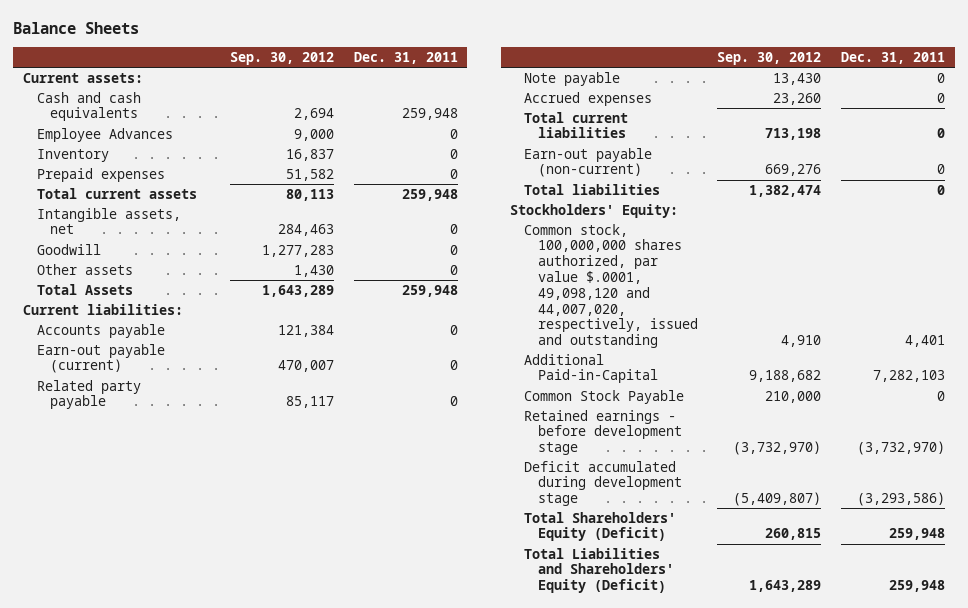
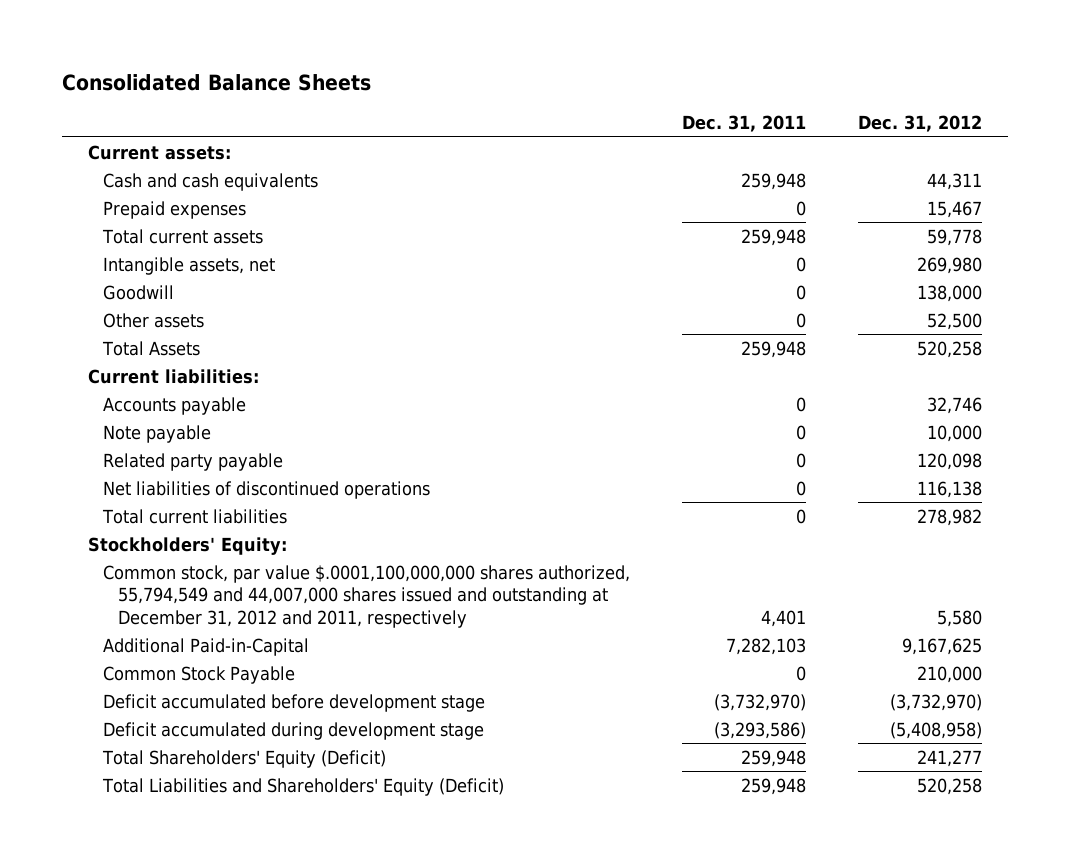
- Balance Sheets
+ Consolidated Balance Sheets
- | Sep. 30, 2012 | Dec. 31, 2011
+ | Dec. 31, 2011 | Dec. 31, 2012
- Employee Advances | 9,000 | 0
- Inventory | 16,837 | 0
- Earn-out payable (current) | 470,007 | 0
- Accrued expenses | 23,260 | 0
moved down: Related party payable | 0 | 120,098
+ Net liabilities of discontinued operations | 0 | 116,138
- Earn-out payable (non-current) | 669,276 | 0
- Total liabilities | 1,382,474 | 0
- Common stock, 100,000,000 shares authorized, par value $.0001, 49,098,120 and 44,007,020, respectively, issued and outstanding | 4,910 | 4,401
+ Common stock, par value $.0001,100,000,000 shares authorized, 55,794,549 and 44,007,000 shares issued and outstanding at December 31, 2012 and 2011, respectively | 4,401 | 5,580
- Retained earnings - before development stage | (3,732,970) | (3,732,970)
+ Deficit accumulated before development stage | (3,732,970) | (3,732,970)

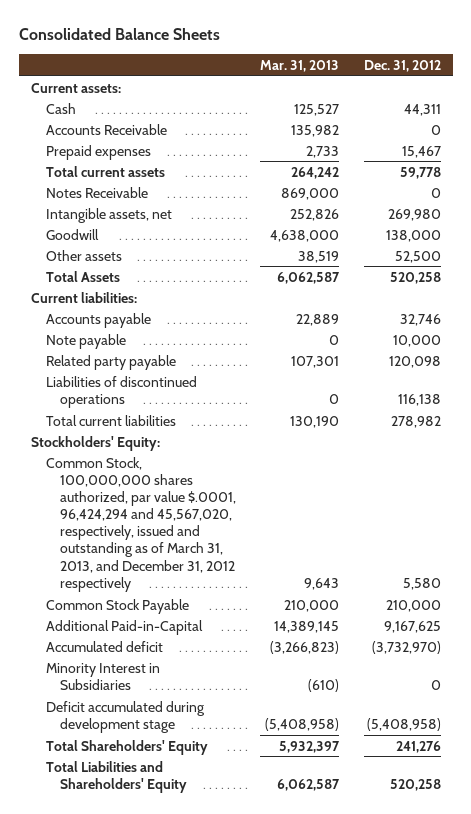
- | Dec. 31, 2011 | Dec. 31, 2012
+ | Mar. 31, 2013 | Dec. 31, 2012
- Cash and cash equivalents | 259,948 | 44,311
+ Cash | 125,527 | 44,311
+ Accounts Receivable | 135,982 | 0
+ Notes Receivable | 869,000 | 0
- Net liabilities of discontinued operations | 0 | 116,138
+ Liabilities of discontinued operations | 0 | 116,138
- Common stock, par value $.0001,100,000,000 shares authorized, 55,794,549 and 44,007,000 shares issued and outstanding at December 31, 2012 and 2011, respectively | 4,401 | 5,580
+ Common Stock, 100,000,000 shares authorized, par value $.0001, 96,424,294 and 45,567,020, respectively, issued and outstanding as of March 31, 2013, and December 31, 2012 respectively | 9,643 | 5,580
- Deficit accumulated before development stage | (3,732,970) | (3,732,970)
moved down: Additional Paid-in-Capital | 14,389,145 | 9,167,625
+ Accumulated deficit | (3,266,823) | (3,732,970)
+ Minority Interest in Subsidiaries | (610) | 0
- Total Shareholders' Equity (Deficit) | 259,948 | 241,277
- Total Liabilities and Shareholders' Equity (Deficit) | 259,948 | 520,258
+ Total Shareholders' Equity | 5,932,397 | 241,276
+ Total Liabilities and Shareholders' Equity | 6,062,587 | 520,258

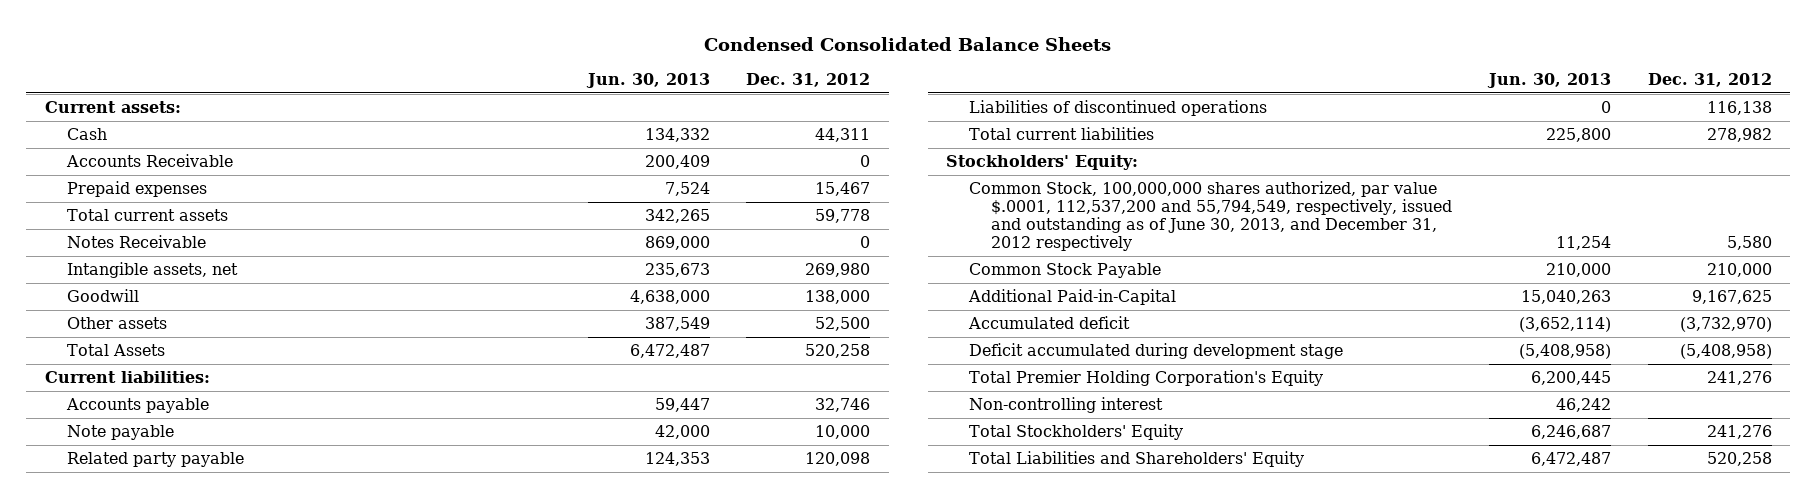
- Consolidated Balance Sheets
+ Condensed Consolidated Balance Sheets
- | Mar. 31, 2013 | Dec. 31, 2012
+ | Jun. 30, 2013 | Dec. 31, 2012
- Common Stock, 100,000,000 shares authorized, par value $.0001, 96,424,294 and 45,567,020, respectively, issued and outstanding as of March 31, 2013, and December 31, 2012 respectively | 9,643 | 5,580
+ Common Stock, 100,000,000 shares authorized, par value $.0001, 112,537,200 and 55,794,549, respectively, issued and outstanding as of June 30, 2013, and December 31, 2012 respectively | 11,254 | 5,580
- Minority Interest in Subsidiaries | (610) | 0
- Total Shareholders' Equity | 5,932,397 | 241,276
+ Total Premier Holding Corporation's Equity | 6,200,445 | 241,276
+ Non-controlling interest | 46,242 |
+ Total Stockholders' Equity | 6,246,687 | 241,276

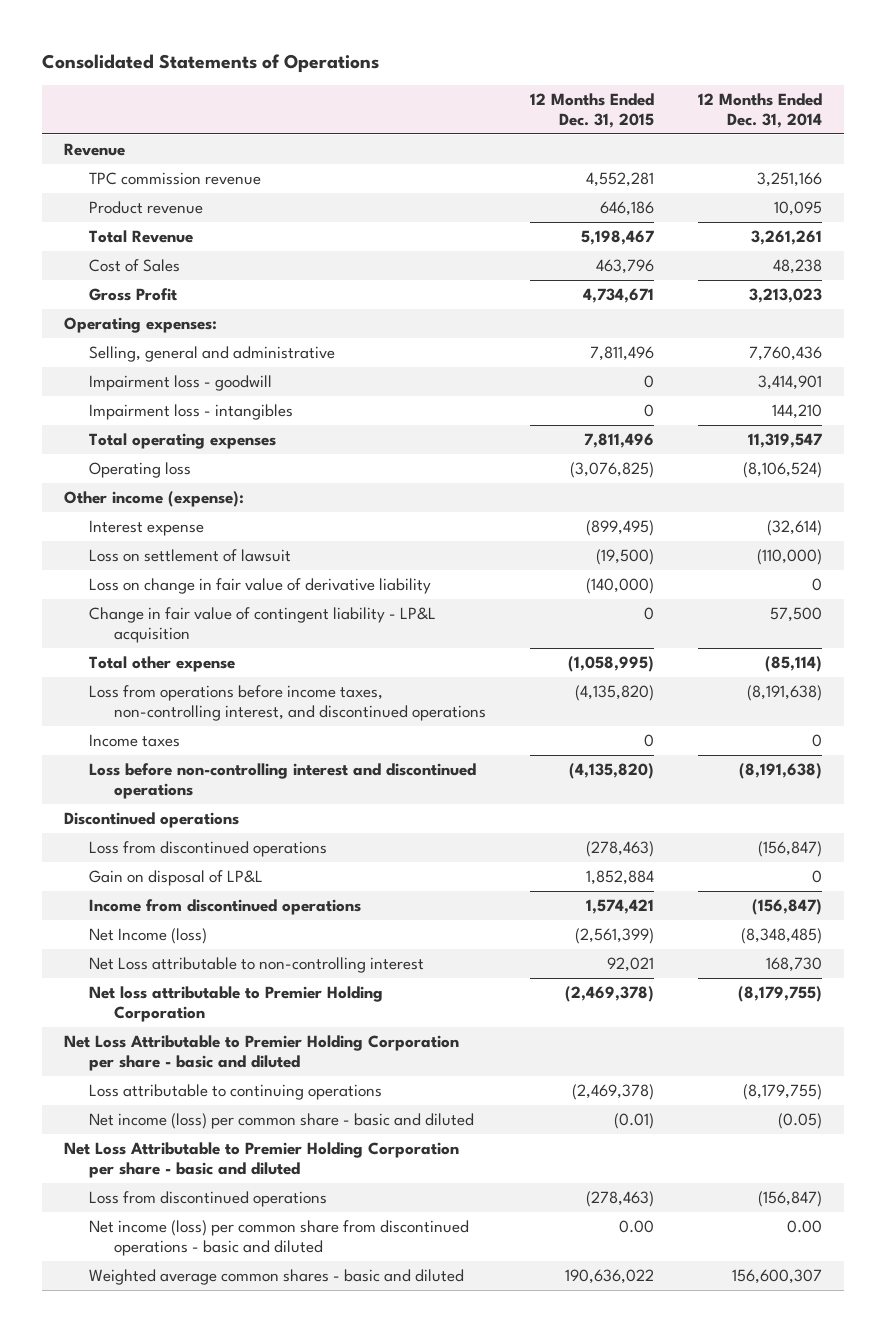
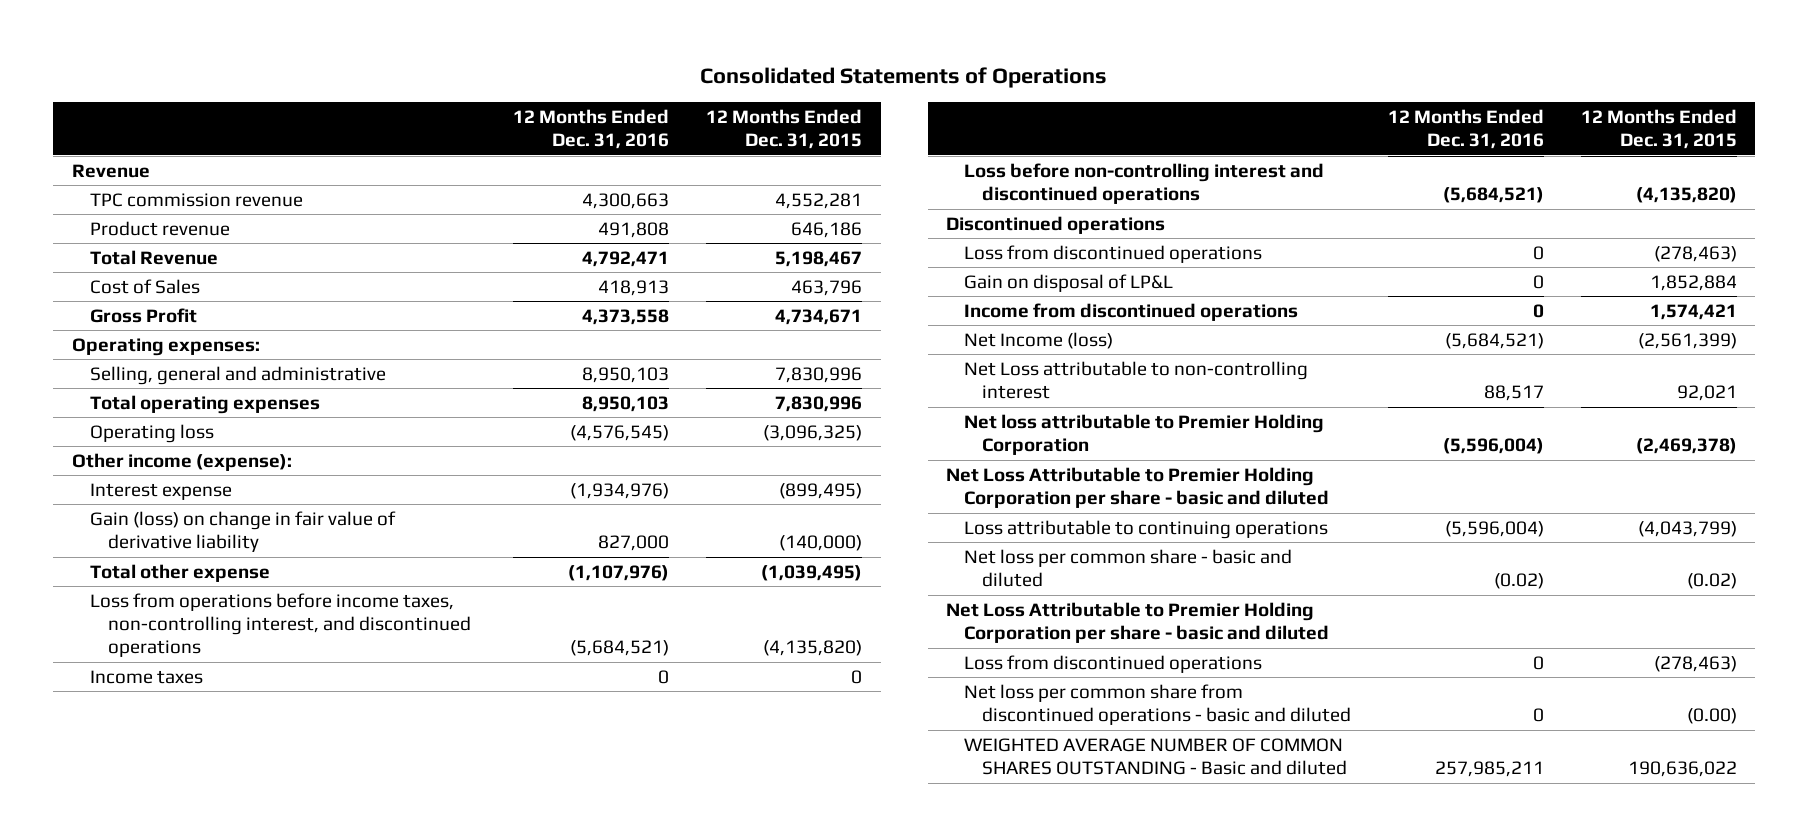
- | 12 Months Ended Dec. 31, 2015 | 12 Months Ended Dec. 31, 2014
+ | 12 Months Ended Dec. 31, 2016 | 12 Months Ended Dec. 31, 2015
- Selling, general and administrative | 7,811,496 | 7,760,436
- Impairment loss - goodwill | 0 | 3,414,901
- Impairment loss - intangibles | 0 | 144,210
- Total operating expenses | 7,811,496 | 11,319,547
- Operating loss | (3,076,825) | (8,106,524)
+ Selling, general and administrative | 8,950,103 | 7,830,996
+ Total operating expenses | 8,950,103 | 7,830,996
+ Operating loss | (4,576,545) | (3,096,325)
- Loss on settlement of lawsuit | (19,500) | (110,000)
- Loss on change in fair value of derivative liability | (140,000) | 0
- Change in fair value of contingent liability - LP&L acquisition | 0 | 57,500
- Total other expense | (1,058,995) | (85,114)
+ Gain (loss) on change in fair value of derivative liability | 827,000 | (140,000)
+ Total other expense | (1,107,976) | (1,039,495)
- Loss attributable to continuing operations | (2,469,378) | (8,179,755)
- Net income (loss) per common share - basic and diluted | (0.01) | (0.05)
+ Loss attributable to continuing operations | (5,596,004) | (4,043,799)
+ Net loss per common share - basic and diluted | (0.02) | (0.02)
- Net income (loss) per common share from discontinued operations - basic and diluted | 0.00 | 0.00
- Weighted average common shares - basic and diluted | 190,636,022 | 156,600,307
+ Net loss per common share from discontinued operations - basic and diluted | 0 | (0.00)
+ WEIGHTED AVERAGE NUMBER OF COMMON SHARES OUTSTANDING - Basic and diluted | 257,985,211 | 190,636,022

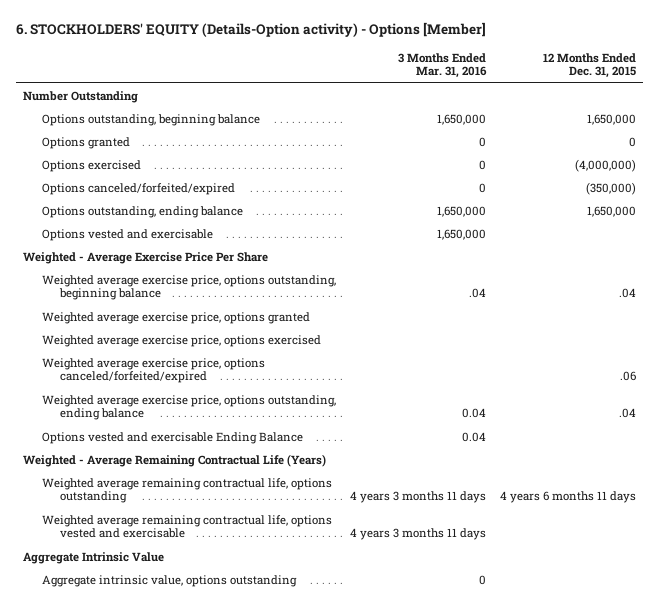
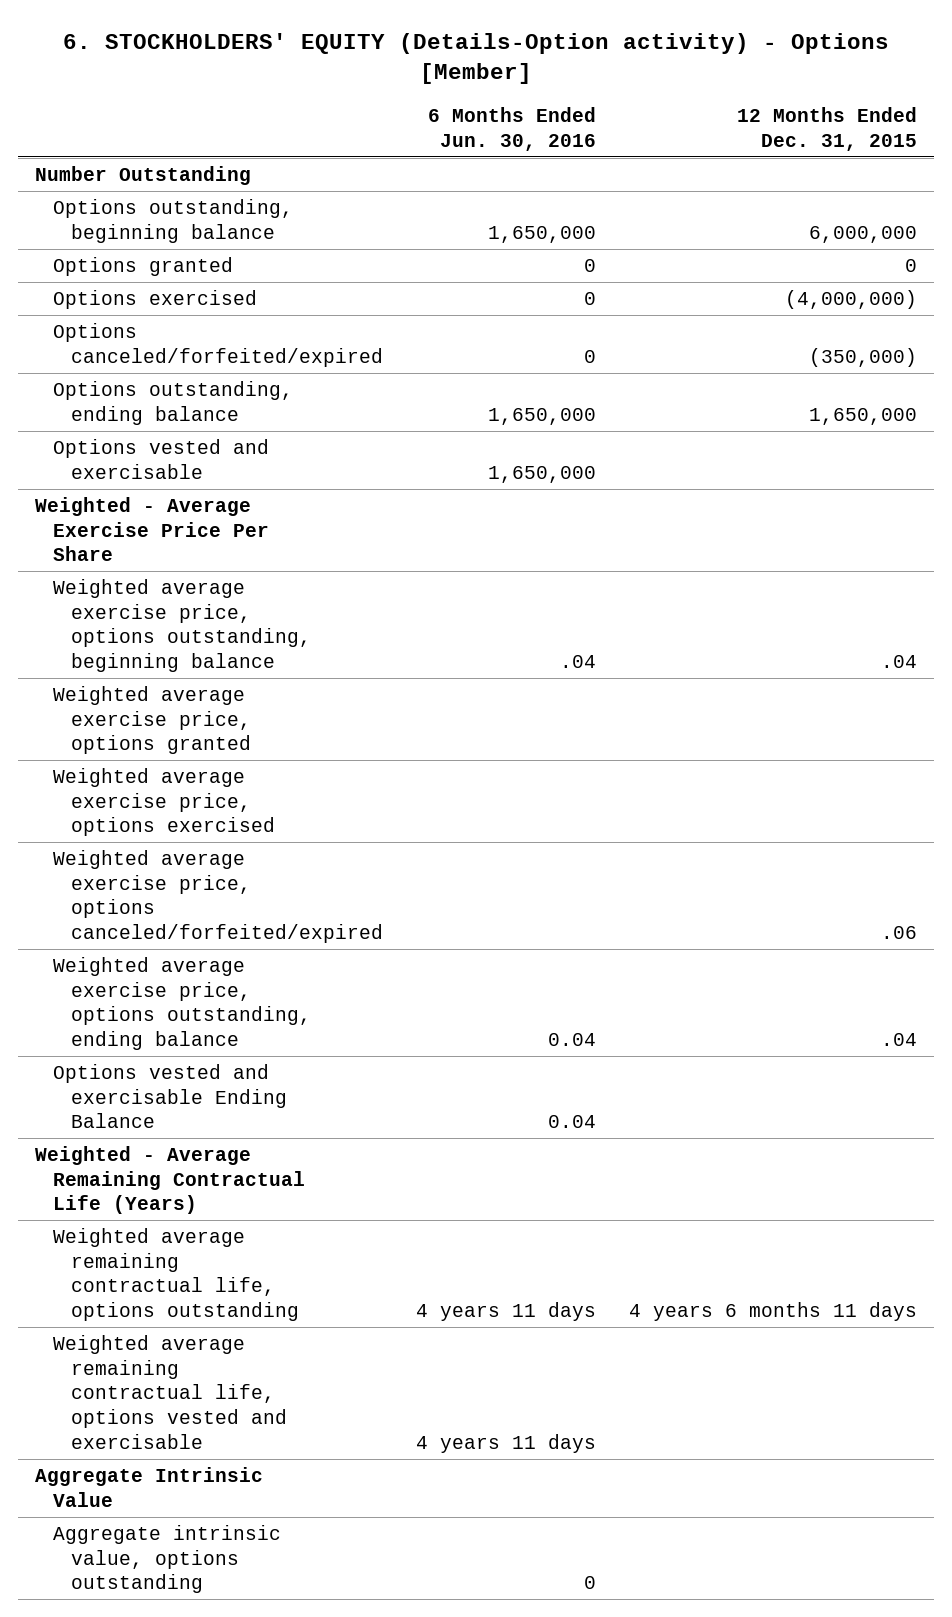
- | 3 Months Ended Mar. 31, 2016 | 12 Months Ended Dec. 31, 2015
+ | 6 Months Ended Jun. 30, 2016 | 12 Months Ended Dec. 31, 2015
- Options outstanding, beginning balance | 1,650,000 | 1,650,000
+ Options outstanding, beginning balance | 1,650,000 | 6,000,000

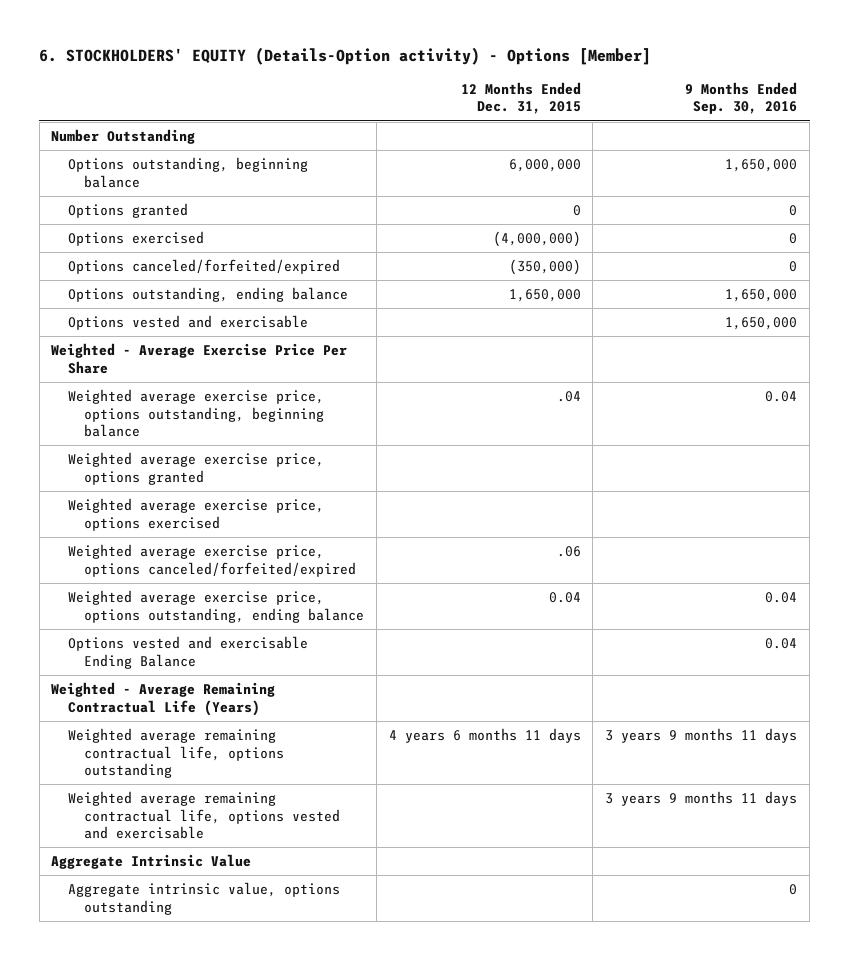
- | 6 Months Ended Jun. 30, 2016 | 12 Months Ended Dec. 31, 2015
+ | 12 Months Ended Dec. 31, 2015 | 9 Months Ended Sep. 30, 2016
- Weighted average exercise price, options outstanding, ending balance | 0.04 | .04
+ Weighted average exercise price, options outstanding, ending balance | 0.04 | 0.04

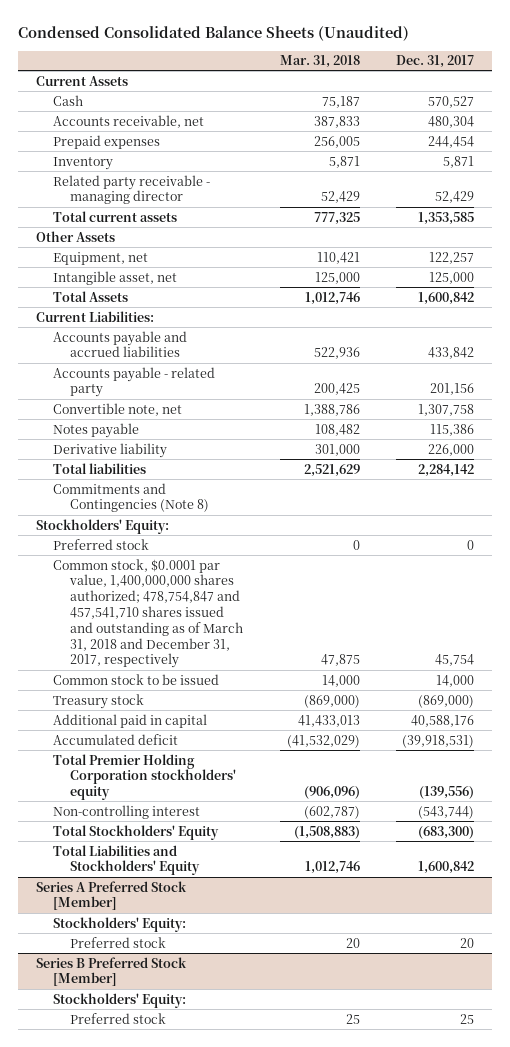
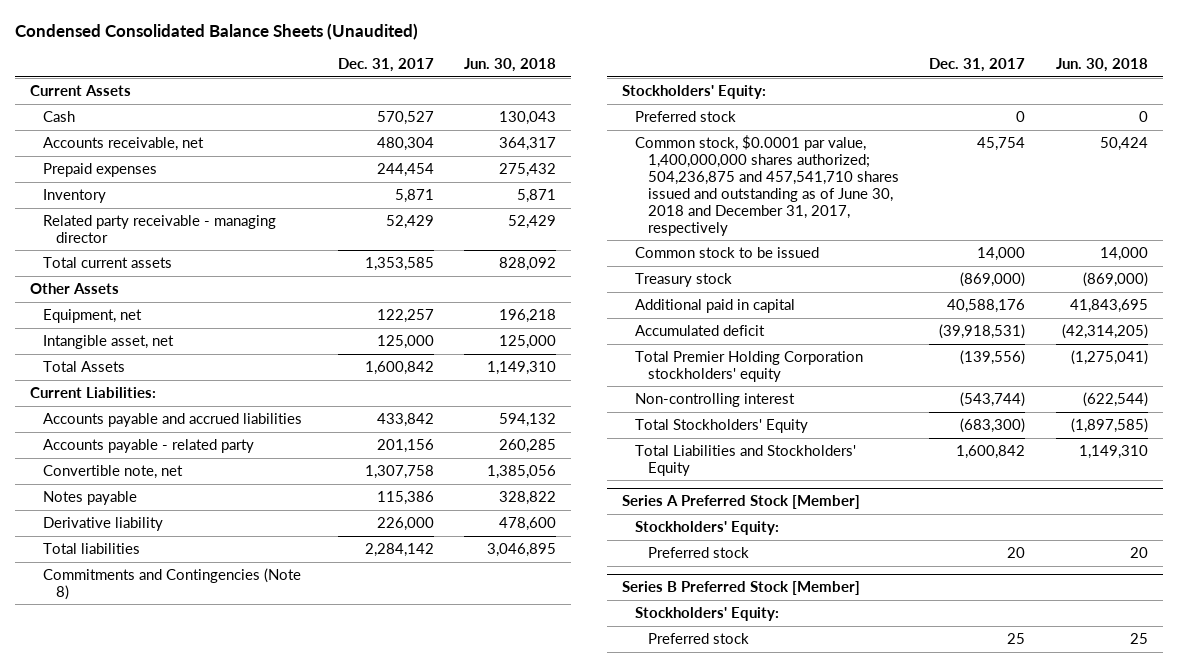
- | Mar. 31, 2018 | Dec. 31, 2017
+ | Dec. 31, 2017 | Jun. 30, 2018
- Common stock, $0.0001 par value, 1,400,000,000 shares authorized; 478,754,847 and 457,541,710 shares issued and outstanding as of March 31, 2018 and December 31, 2017, respectively | 47,875 | 45,754
+ Common stock, $0.0001 par value, 1,400,000,000 shares authorized; 504,236,875 and 457,541,710 shares issued and outstanding as of June 30, 2018 and December 31, 2017, respectively | 45,754 | 50,424

